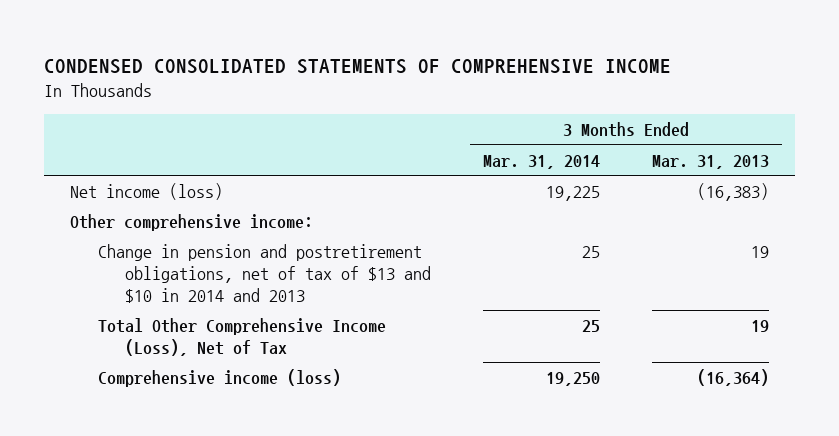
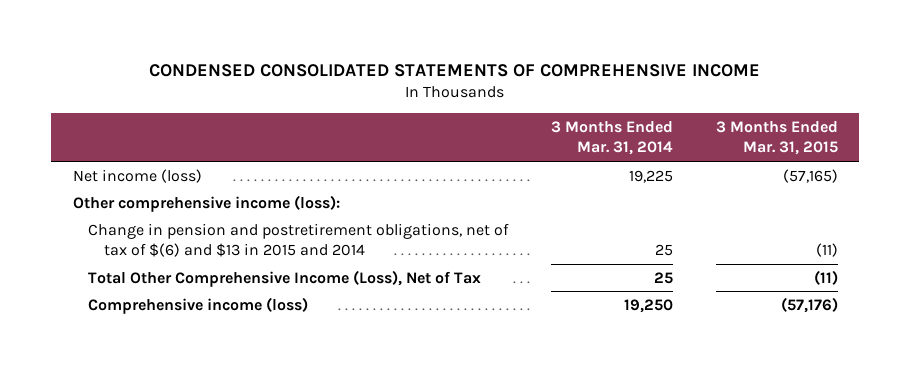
- | 3 Months Ended Mar. 31, 2014 | 3 Months Ended Mar. 31, 2013
+ | 3 Months Ended Mar. 31, 2014 | 3 Months Ended Mar. 31, 2015
- Other comprehensive income:
- Change in pension and postretirement obligations, net of tax of $13 and $10 in 2014 and 2013 | 25 | 19
+ Other comprehensive income (loss):
+ Change in pension and postretirement obligations, net of tax of $(6) and $13 in 2015 and 2014 | 25 | (11)

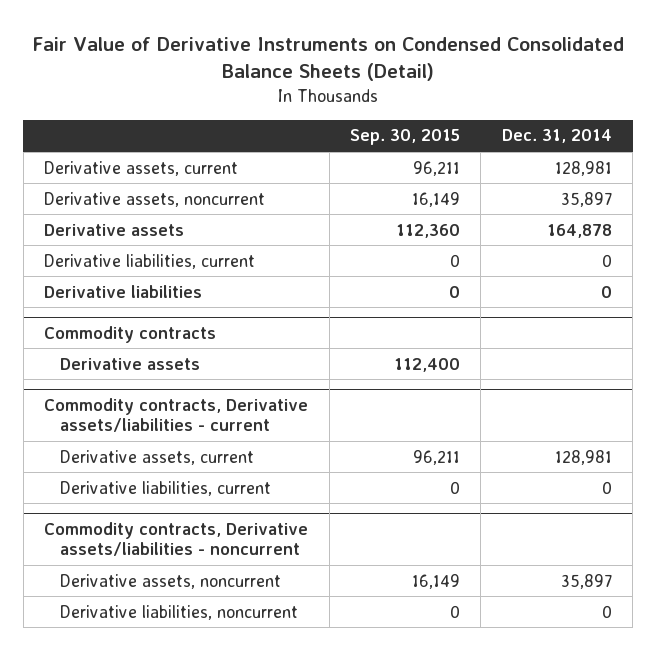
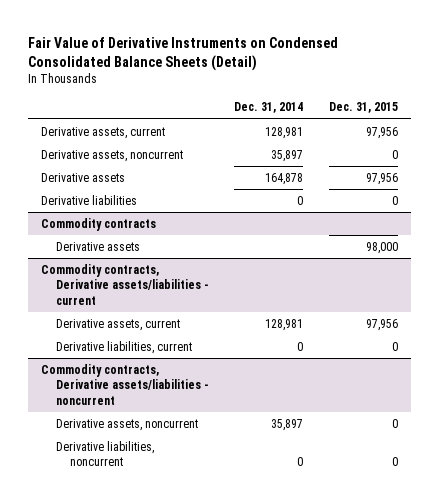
- | Sep. 30, 2015 | Dec. 31, 2014
+ | Dec. 31, 2014 | Dec. 31, 2015
- Derivative liabilities, current | 0 | 0

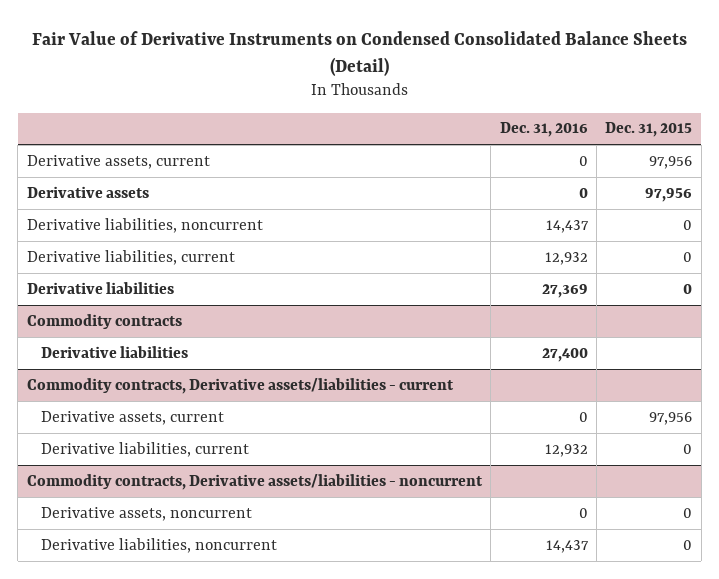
- | Dec. 31, 2014 | Dec. 31, 2015
+ | Dec. 31, 2016 | Dec. 31, 2015
- Derivative assets, noncurrent | 35,897 | 0
+ Derivative liabilities, noncurrent | 14,437 | 0
+ Derivative liabilities, current | 12,932 | 0
@ Commodity contracts
- Derivative assets | | 98,000
+ Derivative liabilities | 27,400 |

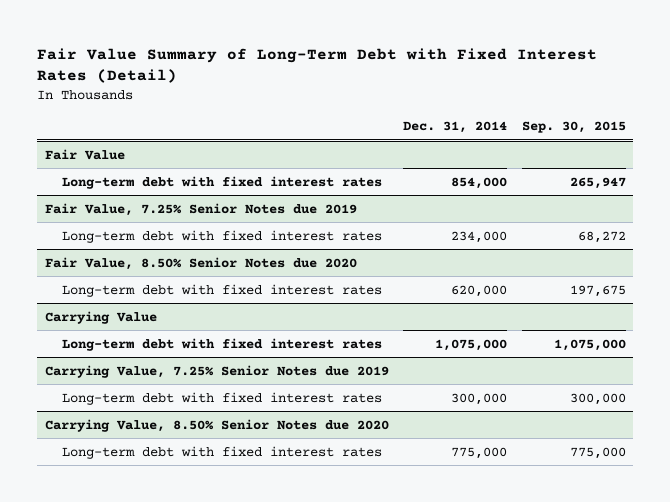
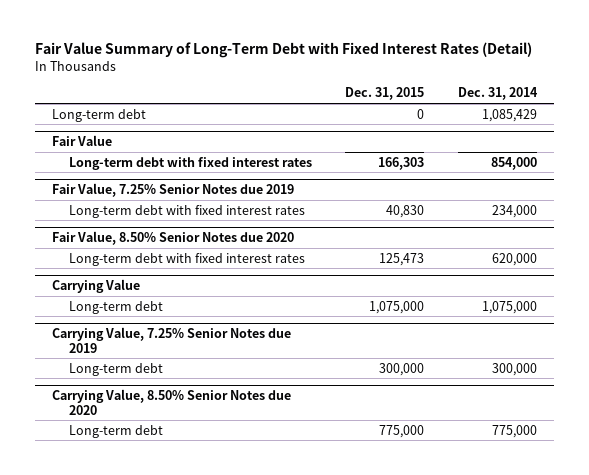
- | Dec. 31, 2014 | Sep. 30, 2015
+ | Dec. 31, 2015 | Dec. 31, 2014
+ Long-term debt | 0 | 1,085,429
@ Carrying Value
- Long-term debt with fixed interest rates | 1,075,000 | 1,075,000
+ Long-term debt | 1,075,000 | 1,075,000
@ Carrying Value, 7.25% Senior Notes due 2019
- Long-term debt with fixed interest rates | 300,000 | 300,000
+ Long-term debt | 300,000 | 300,000
@ Carrying Value, 8.50% Senior Notes due 2020
- Long-term debt with fixed interest rates | 775,000 | 775,000
+ Long-term debt | 775,000 | 775,000

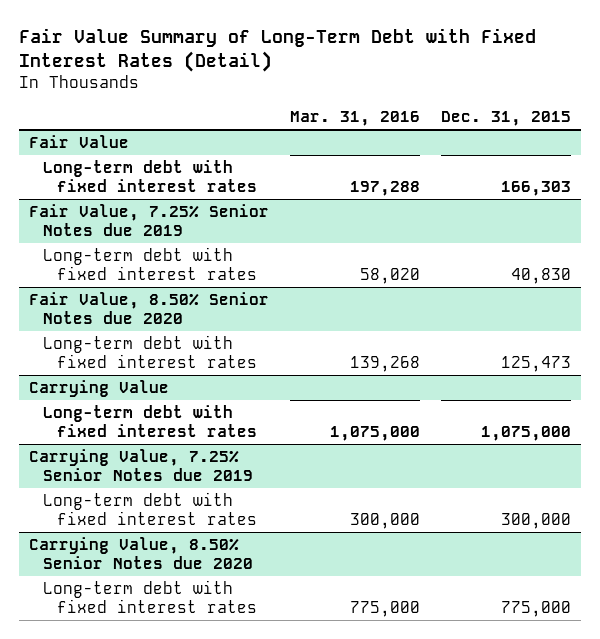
- | Dec. 31, 2015 | Dec. 31, 2014
+ | Mar. 31, 2016 | Dec. 31, 2015
- Long-term debt | 0 | 1,085,429
@ Carrying Value
- Long-term debt | 1,075,000 | 1,075,000
+ Long-term debt with fixed interest rates | 1,075,000 | 1,075,000
@ Carrying Value, 7.25% Senior Notes due 2019
- Long-term debt | 300,000 | 300,000
+ Long-term debt with fixed interest rates | 300,000 | 300,000
@ Carrying Value, 8.50% Senior Notes due 2020
- Long-term debt | 775,000 | 775,000
+ Long-term debt with fixed interest rates | 775,000 | 775,000

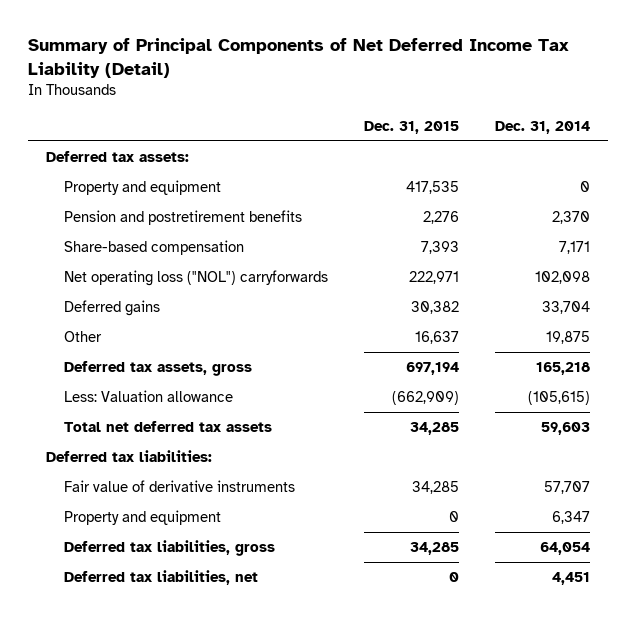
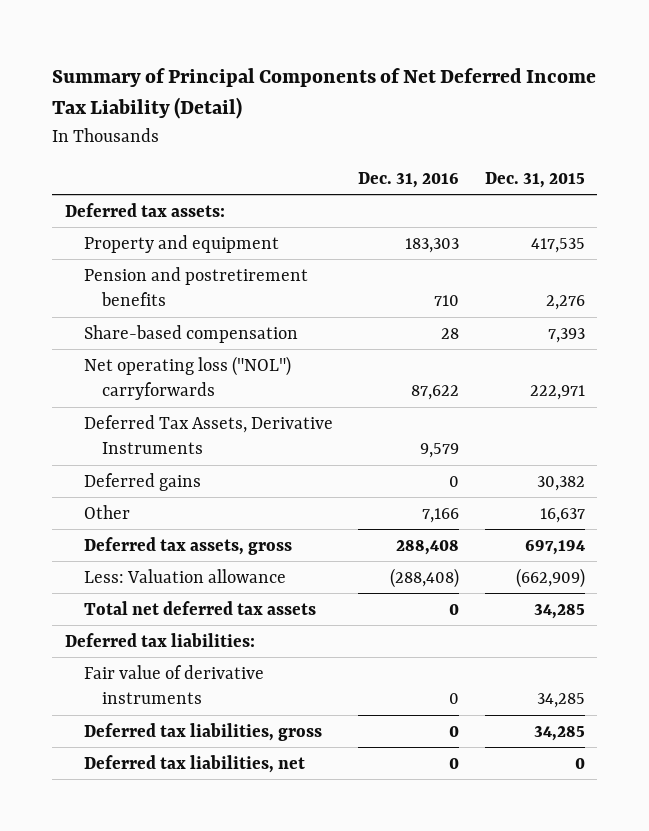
- | Dec. 31, 2015 | Dec. 31, 2014
+ | Dec. 31, 2016 | Dec. 31, 2015
+ Deferred Tax Assets, Derivative Instruments | 9,579 |
- Property and equipment | 0 | 6,347

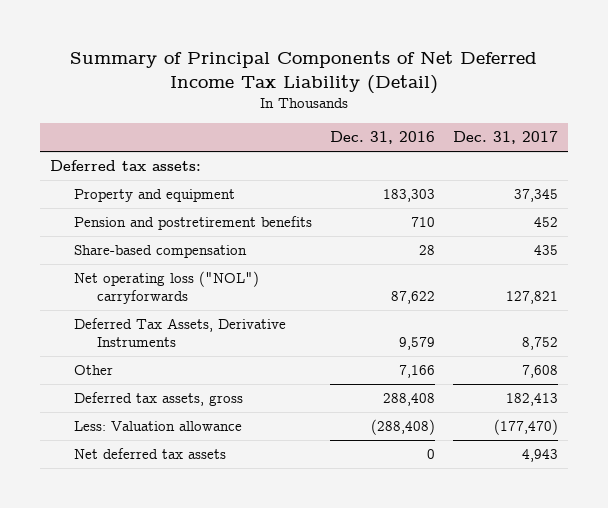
- | Dec. 31, 2016 | Dec. 31, 2015
+ | Dec. 31, 2016 | Dec. 31, 2017
- Deferred gains | 0 | 30,382
- Total net deferred tax assets | 0 | 34,285
- Deferred tax liabilities:
- Fair value of derivative instruments | 0 | 34,285
- Deferred tax liabilities, gross | 0 | 34,285
- Deferred tax liabilities, net | 0 | 0
+ Net deferred tax assets | 0 | 4,943

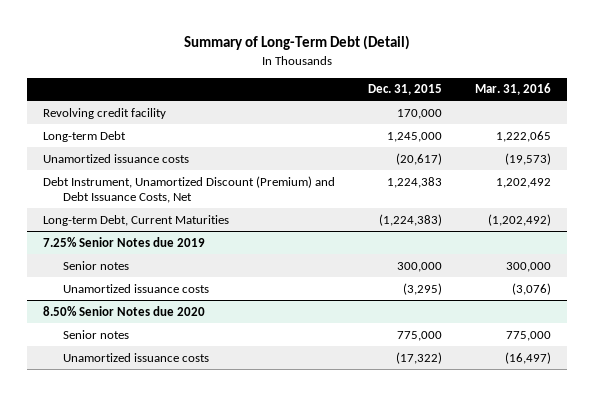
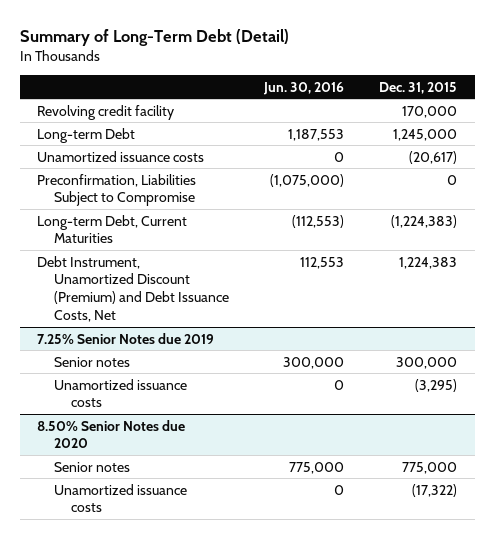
- | Dec. 31, 2015 | Mar. 31, 2016
+ | Jun. 30, 2016 | Dec. 31, 2015
+ Preconfirmation, Liabilities Subject to Compromise | (1,075,000) | 0
moved down: Debt Instrument, Unamortized Discount (Premium) and Debt Issuance Costs, Net | 112,553 | 1,224,383

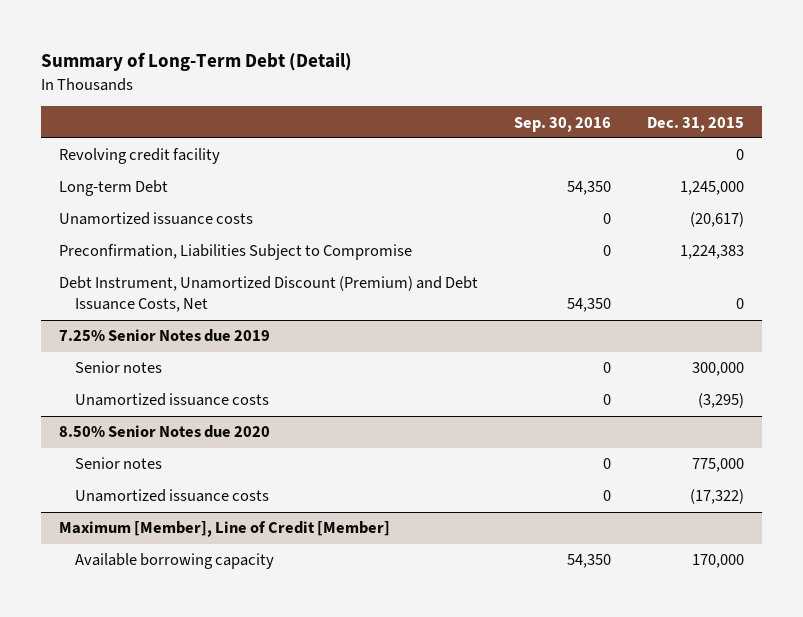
- | Jun. 30, 2016 | Dec. 31, 2015
+ | Sep. 30, 2016 | Dec. 31, 2015
- Revolving credit facility | | 170,000
+ Revolving credit facility | | 0
- Preconfirmation, Liabilities Subject to Compromise | (1,075,000) | 0
- Long-term Debt, Current Maturities | (112,553) | (1,224,383)
- Debt Instrument, Unamortized Discount (Premium) and Debt Issuance Costs, Net | 112,553 | 1,224,383
+ Preconfirmation, Liabilities Subject to Compromise | 0 | 1,224,383
+ Debt Instrument, Unamortized Discount (Premium) and Debt Issuance Costs, Net | 54,350 | 0
+ Maximum [Member], Line of Credit [Member]
+ Available borrowing capacity | 54,350 | 170,000

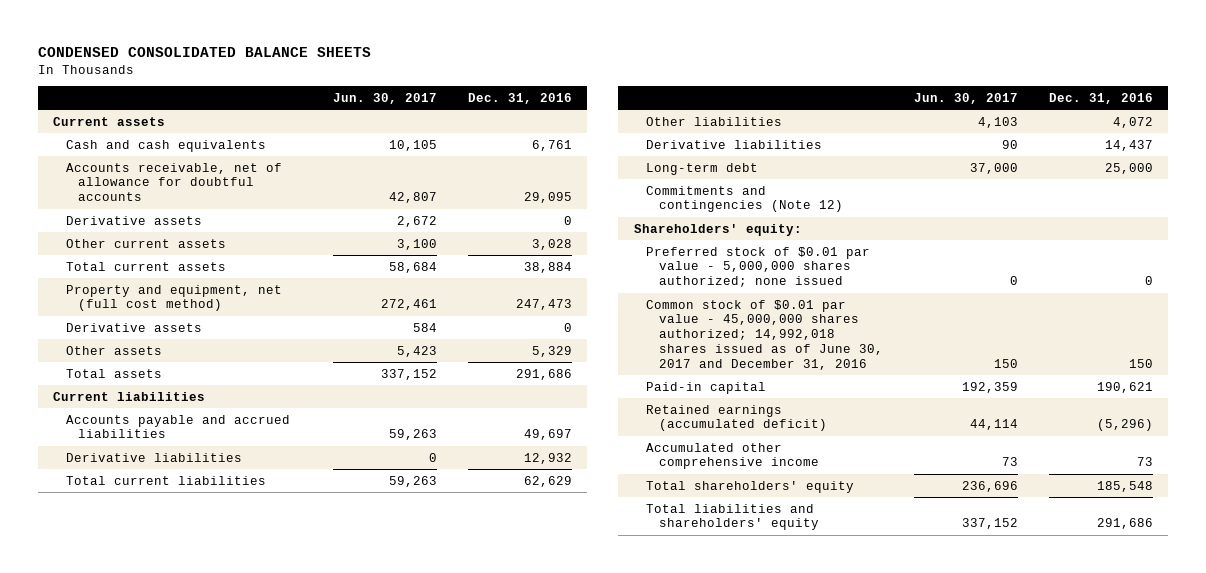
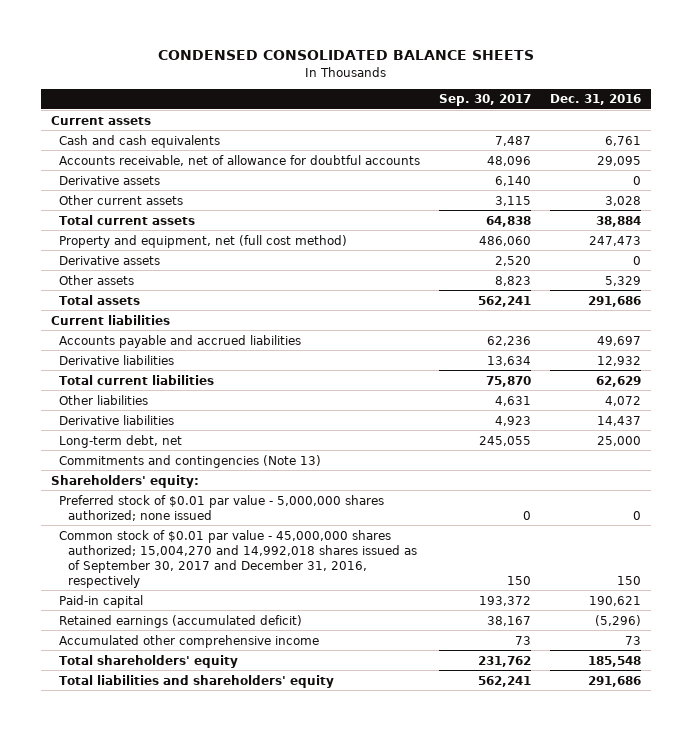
- | Jun. 30, 2017 | Dec. 31, 2016
+ | Sep. 30, 2017 | Dec. 31, 2016
- Long-term debt | 37,000 | 25,000
- Commitments and contingencies (Note 12)
+ Long-term debt, net | 245,055 | 25,000
+ Commitments and contingencies (Note 13)
- Common stock of $0.01 par value - 45,000,000 shares authorized; 14,992,018 shares issued as of June 30, 2017 and December 31, 2016 | 150 | 150
+ Common stock of $0.01 par value - 45,000,000 shares authorized; 15,004,270 and 14,992,018 shares issued as of September 30, 2017 and December 31, 2016, respectively | 150 | 150

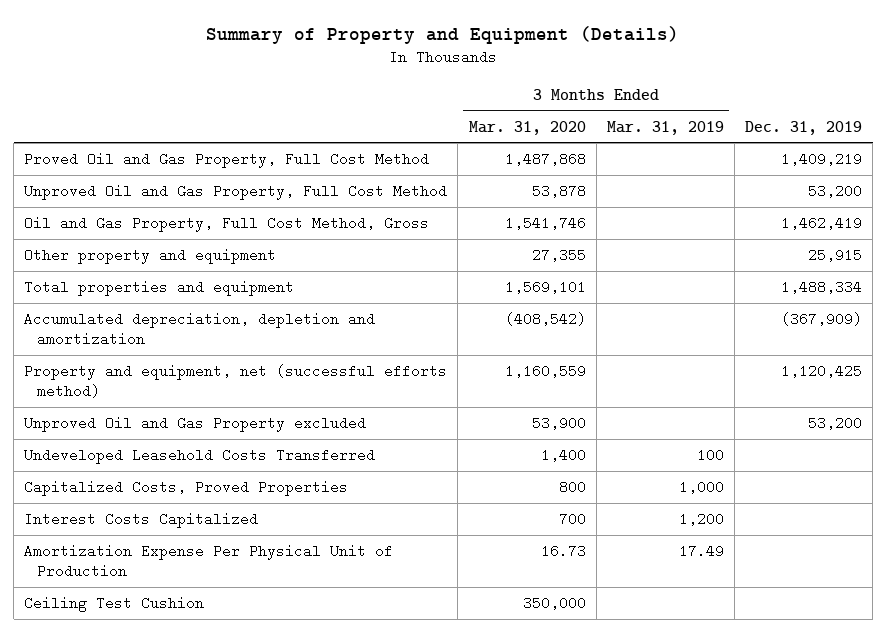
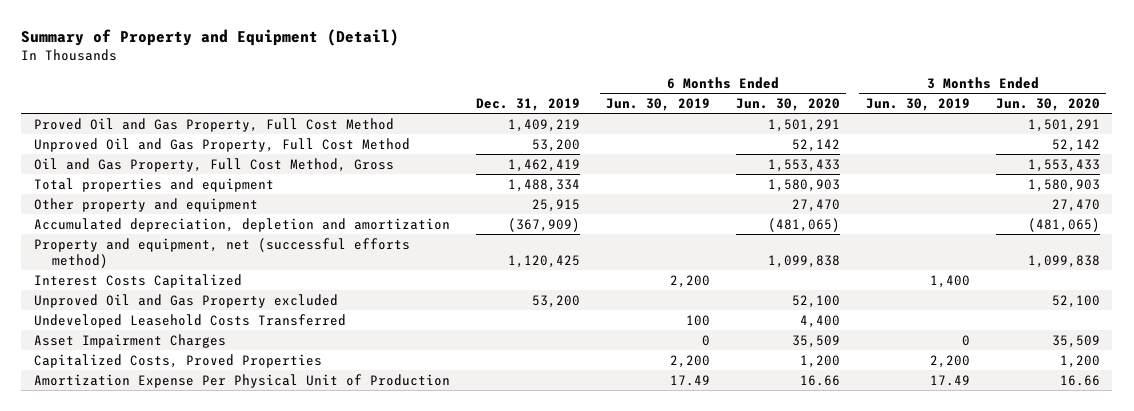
- Summary of Property and Equipment (Details)
+ Summary of Property and Equipment (Detail)
- | 3 Months Ended Mar. 31, 2020 | 3 Months Ended Mar. 31, 2019 | Dec. 31, 2019
+ | Dec. 31, 2019 | 6 Months Ended Jun. 30, 2019 | 6 Months Ended Jun. 30, 2020 | 3 Months Ended Jun. 30, 2019 | 3 Months Ended Jun. 30, 2020
moved down: Other property and equipment | 25,915 | | 27,470 | | 27,470
moved up: Interest Costs Capitalized | | 2,200 | | 1,400 |
+ Asset Impairment Charges | | 0 | 35,509 | 0 | 35,509
- Ceiling Test Cushion | 350,000 | |

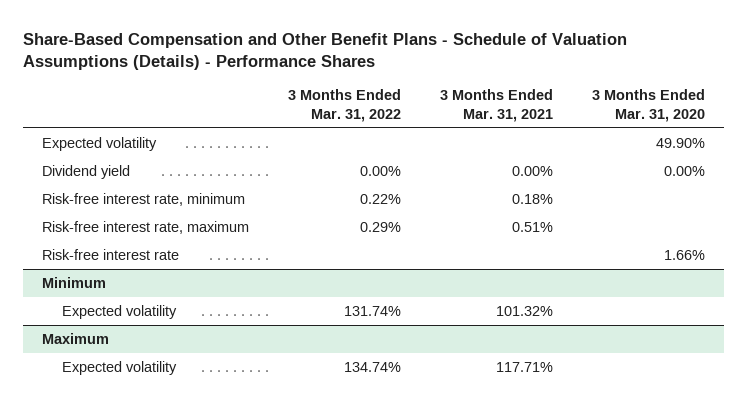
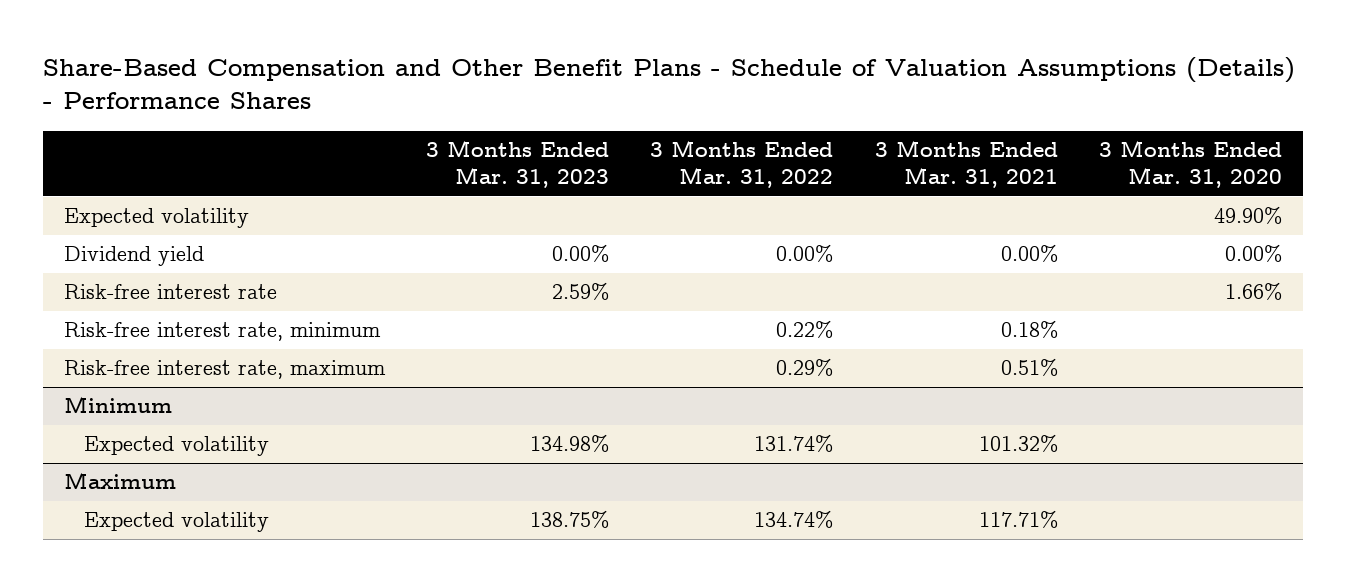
- | 3 Months Ended Mar. 31, 2022 | 3 Months Ended Mar. 31, 2021 | 3 Months Ended Mar. 31, 2020
+ | 3 Months Ended Mar. 31, 2023 | 3 Months Ended Mar. 31, 2022 | 3 Months Ended Mar. 31, 2021 | 3 Months Ended Mar. 31, 2020
moved up: Risk-free interest rate | 2.59% | | | 1.66%

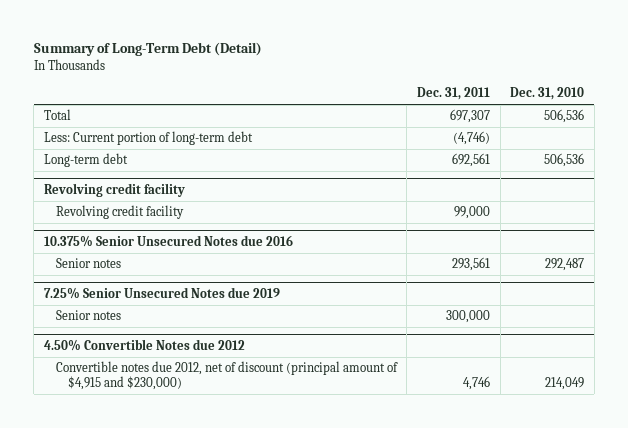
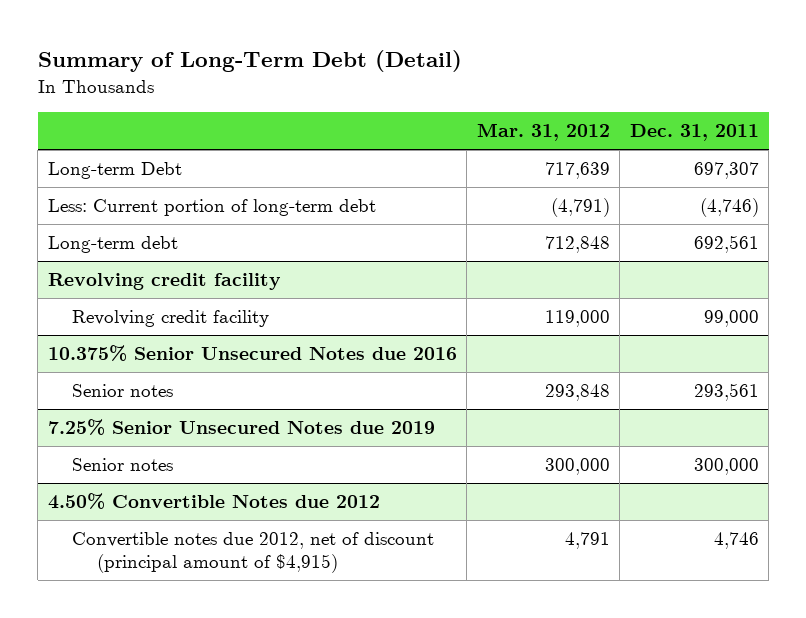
- | Dec. 31, 2011 | Dec. 31, 2010
+ | Mar. 31, 2012 | Dec. 31, 2011
- Total | 697,307 | 506,536
+ Long-term Debt | 717,639 | 697,307
@ 4.50% Convertible Notes due 2012
- Convertible notes due 2012, net of discount (principal amount of $4,915 and $230,000) | 4,746 | 214,049
+ Convertible notes due 2012, net of discount (principal amount of $4,915) | 4,791 | 4,746

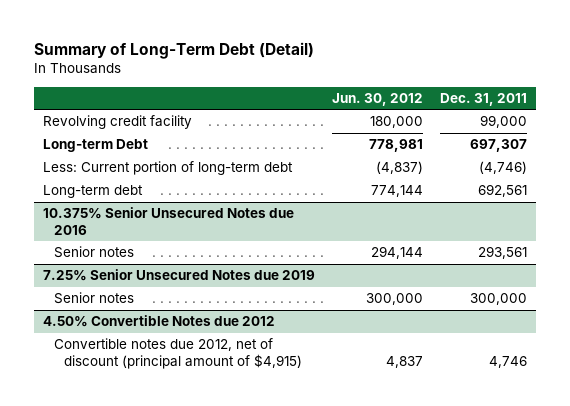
- | Mar. 31, 2012 | Dec. 31, 2011
+ | Jun. 30, 2012 | Dec. 31, 2011
+ Revolving credit facility | 180,000 | 99,000
- Revolving credit facility
- Revolving credit facility | 119,000 | 99,000

